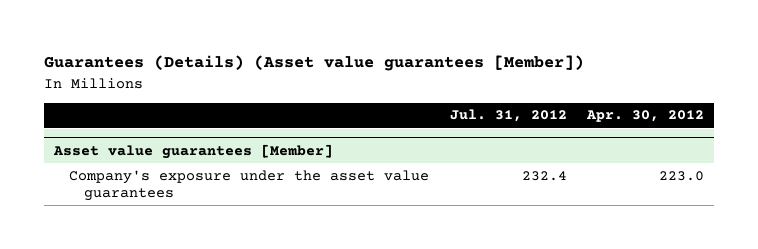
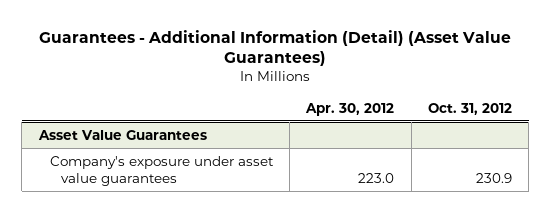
- Guarantees (Details) (Asset value guarantees [Member])
+ Guarantees - Additional Information (Detail) (Asset Value Guarantees)
- | Jul. 31, 2012 | Apr. 30, 2012
+ | Apr. 30, 2012 | Oct. 31, 2012
- Asset value guarantees [Member]
- Company's exposure under the asset value guarantees | 232.4 | 223.0
+ Asset Value Guarantees
+ Company's exposure under asset value guarantees | 223.0 | 230.9

